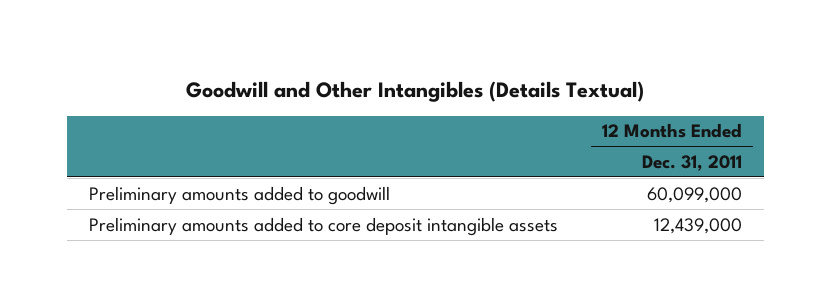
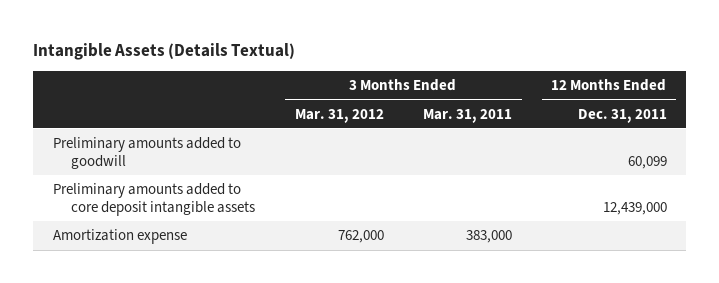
- Goodwill and Other Intangibles (Details Textual)
+ Intangible Assets (Details Textual)
- | 12 Months Ended Dec. 31, 2011
+ | 3 Months Ended Mar. 31, 2012 | 3 Months Ended Mar. 31, 2011 | 12 Months Ended Dec. 31, 2011
- Preliminary amounts added to goodwill | 60,099,000
+ Preliminary amounts added to goodwill | | | 60,099
+ Amortization expense | 762,000 | 383,000 |

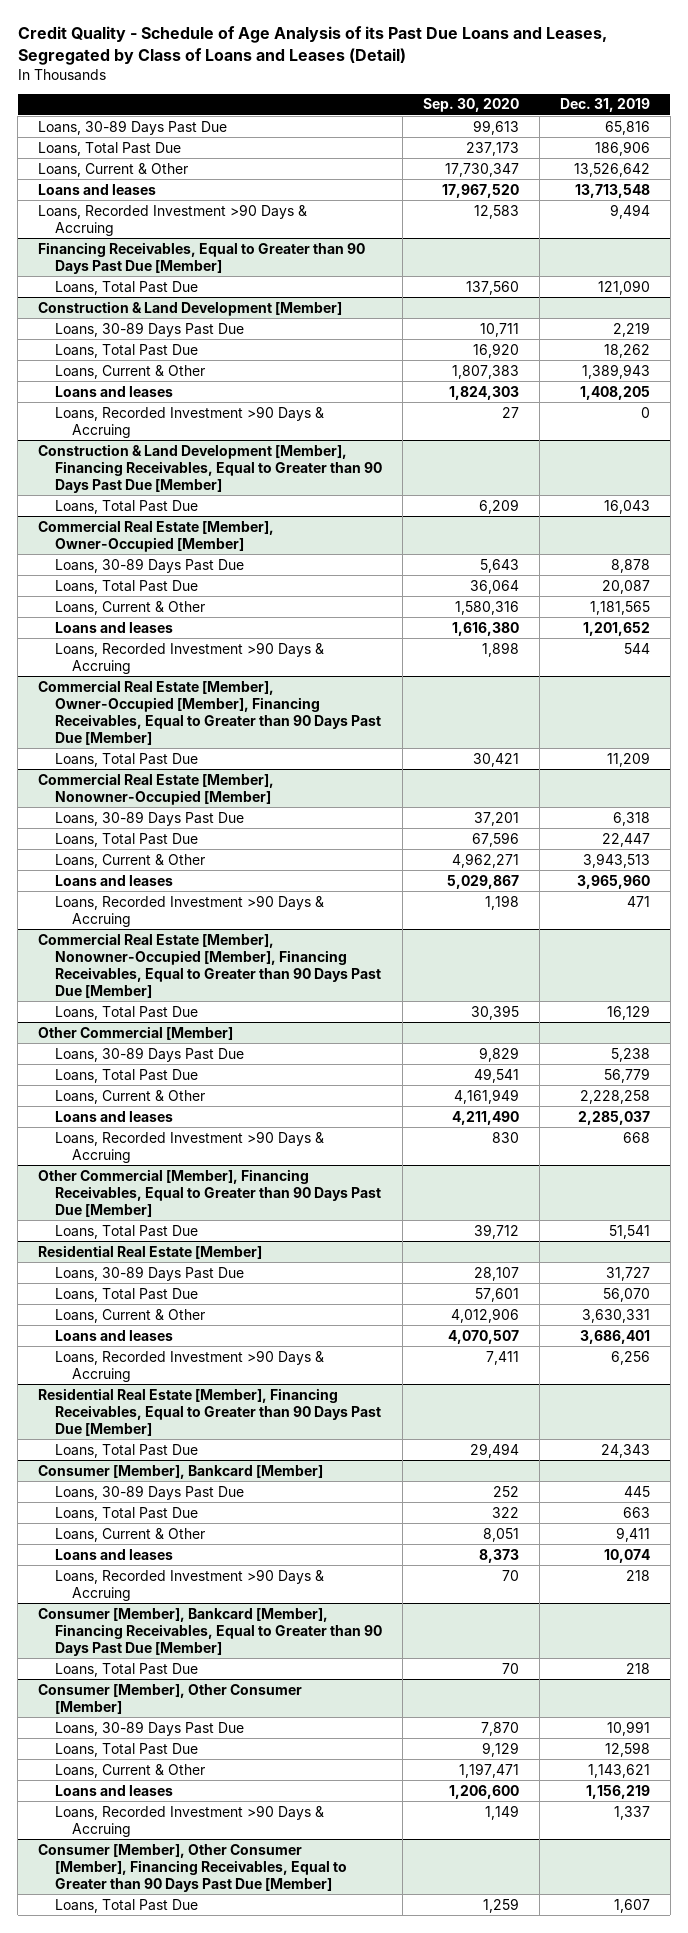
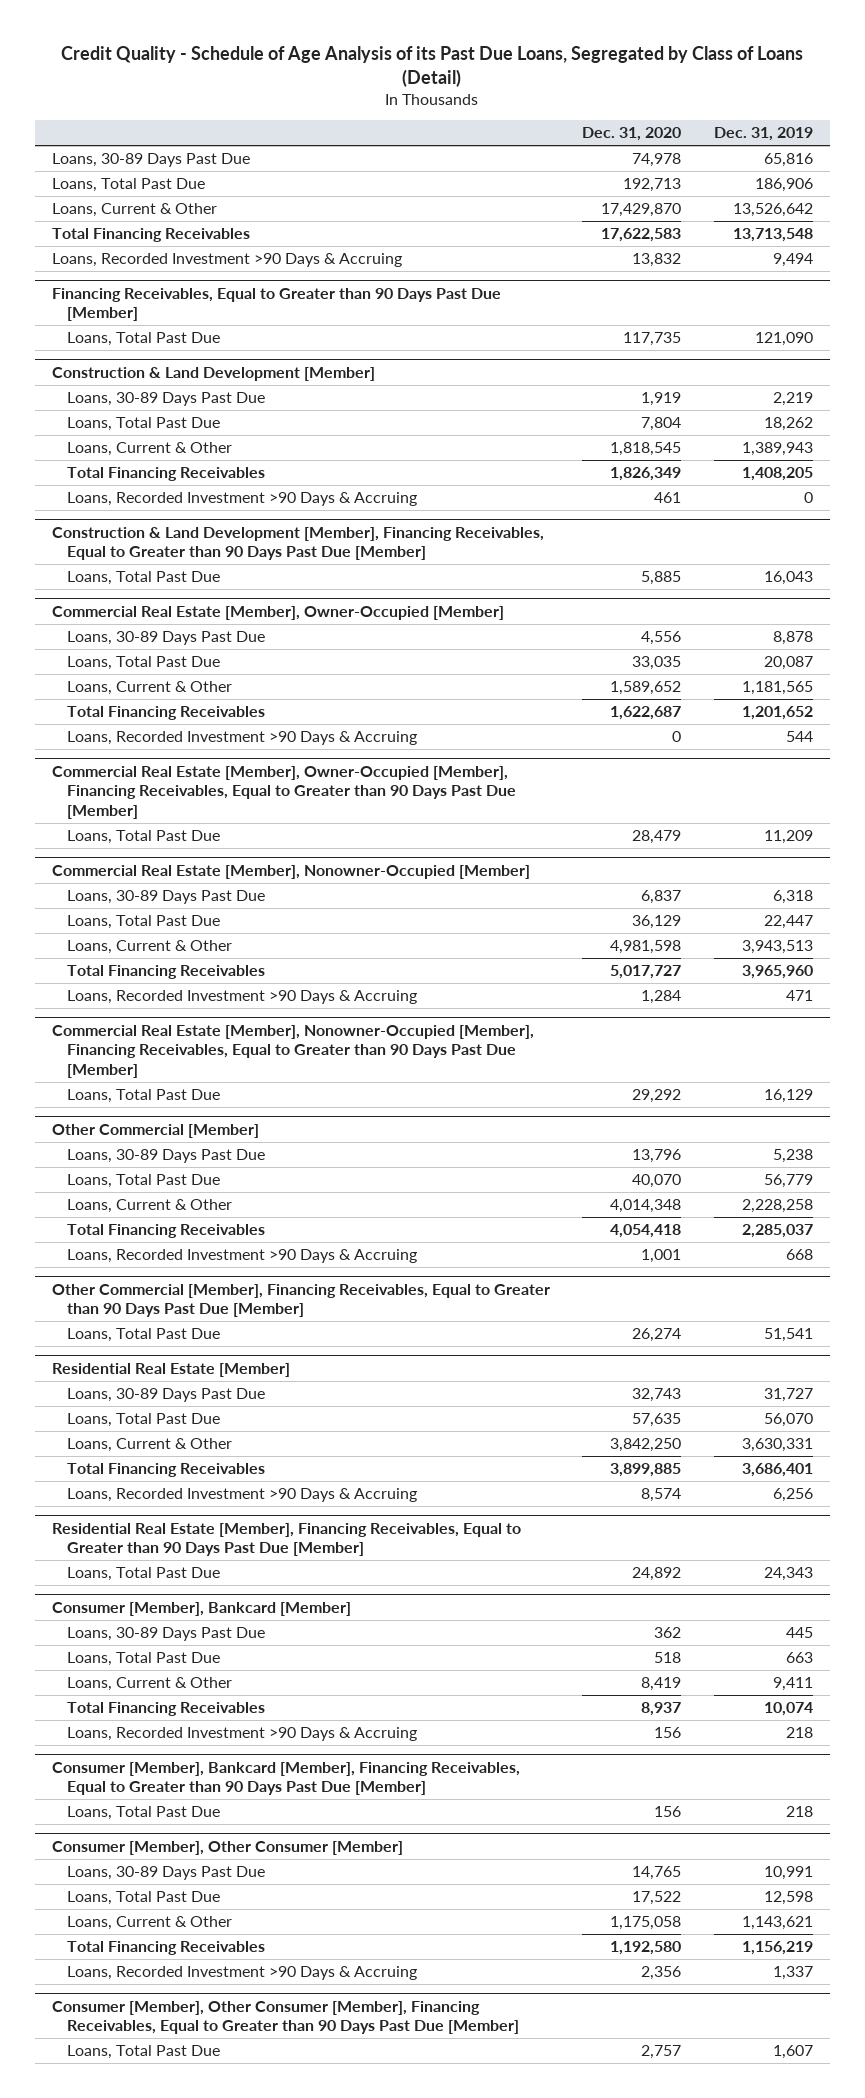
- Credit Quality - Schedule of Age Analysis of its Past Due Loans and Leases, Segregated by Class of Loans and Leases (Detail)
+ Credit Quality - Schedule of Age Analysis of its Past Due Loans, Segregated by Class of Loans (Detail)
- | Sep. 30, 2020 | Dec. 31, 2019
+ | Dec. 31, 2020 | Dec. 31, 2019
- Loans and leases | 17,967,520 | 13,713,548
+ Total Financing Receivables | 17,622,583 | 13,713,548
@ Construction & Land Development [Member]
- Loans and leases | 1,824,303 | 1,408,205
+ Total Financing Receivables | 1,826,349 | 1,408,205
@ Commercial Real Estate [Member], Owner-Occupied [Member]
- Loans and leases | 1,616,380 | 1,201,652
+ Total Financing Receivables | 1,622,687 | 1,201,652
@ Commercial Real Estate [Member], Nonowner-Occupied [Member]
- Loans and leases | 5,029,867 | 3,965,960
+ Total Financing Receivables | 5,017,727 | 3,965,960
@ Other Commercial [Member]
- Loans and leases | 4,211,490 | 2,285,037
+ Total Financing Receivables | 4,054,418 | 2,285,037
@ Residential Real Estate [Member]
- Loans and leases | 4,070,507 | 3,686,401
+ Total Financing Receivables | 3,899,885 | 3,686,401
@ Consumer [Member], Bankcard [Member]
- Loans and leases | 8,373 | 10,074
+ Total Financing Receivables | 8,937 | 10,074
@ Consumer [Member], Other Consumer [Member]
- Loans and leases | 1,206,600 | 1,156,219
+ Total Financing Receivables | 1,192,580 | 1,156,219

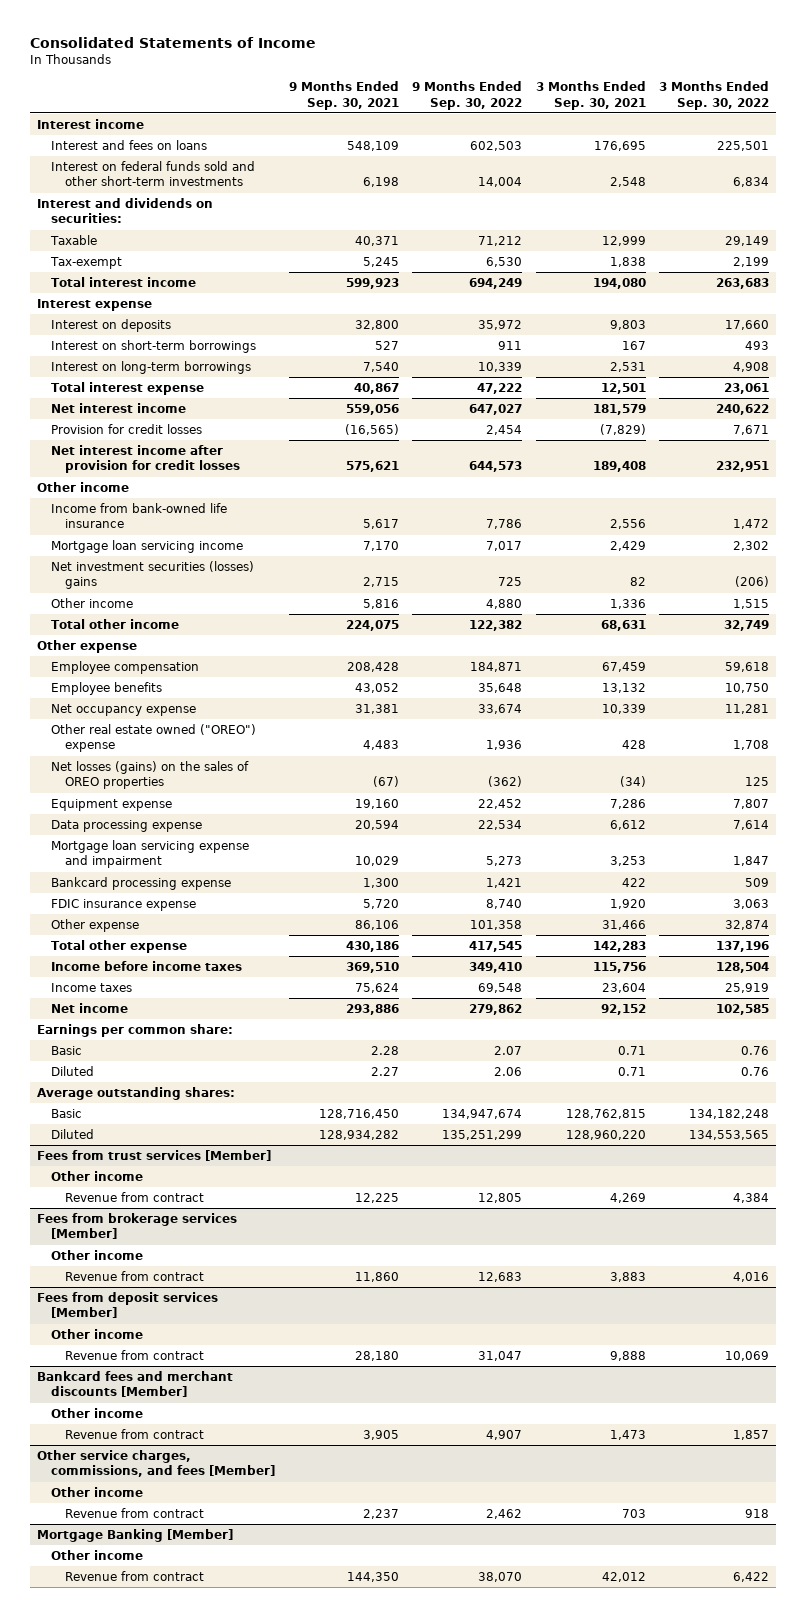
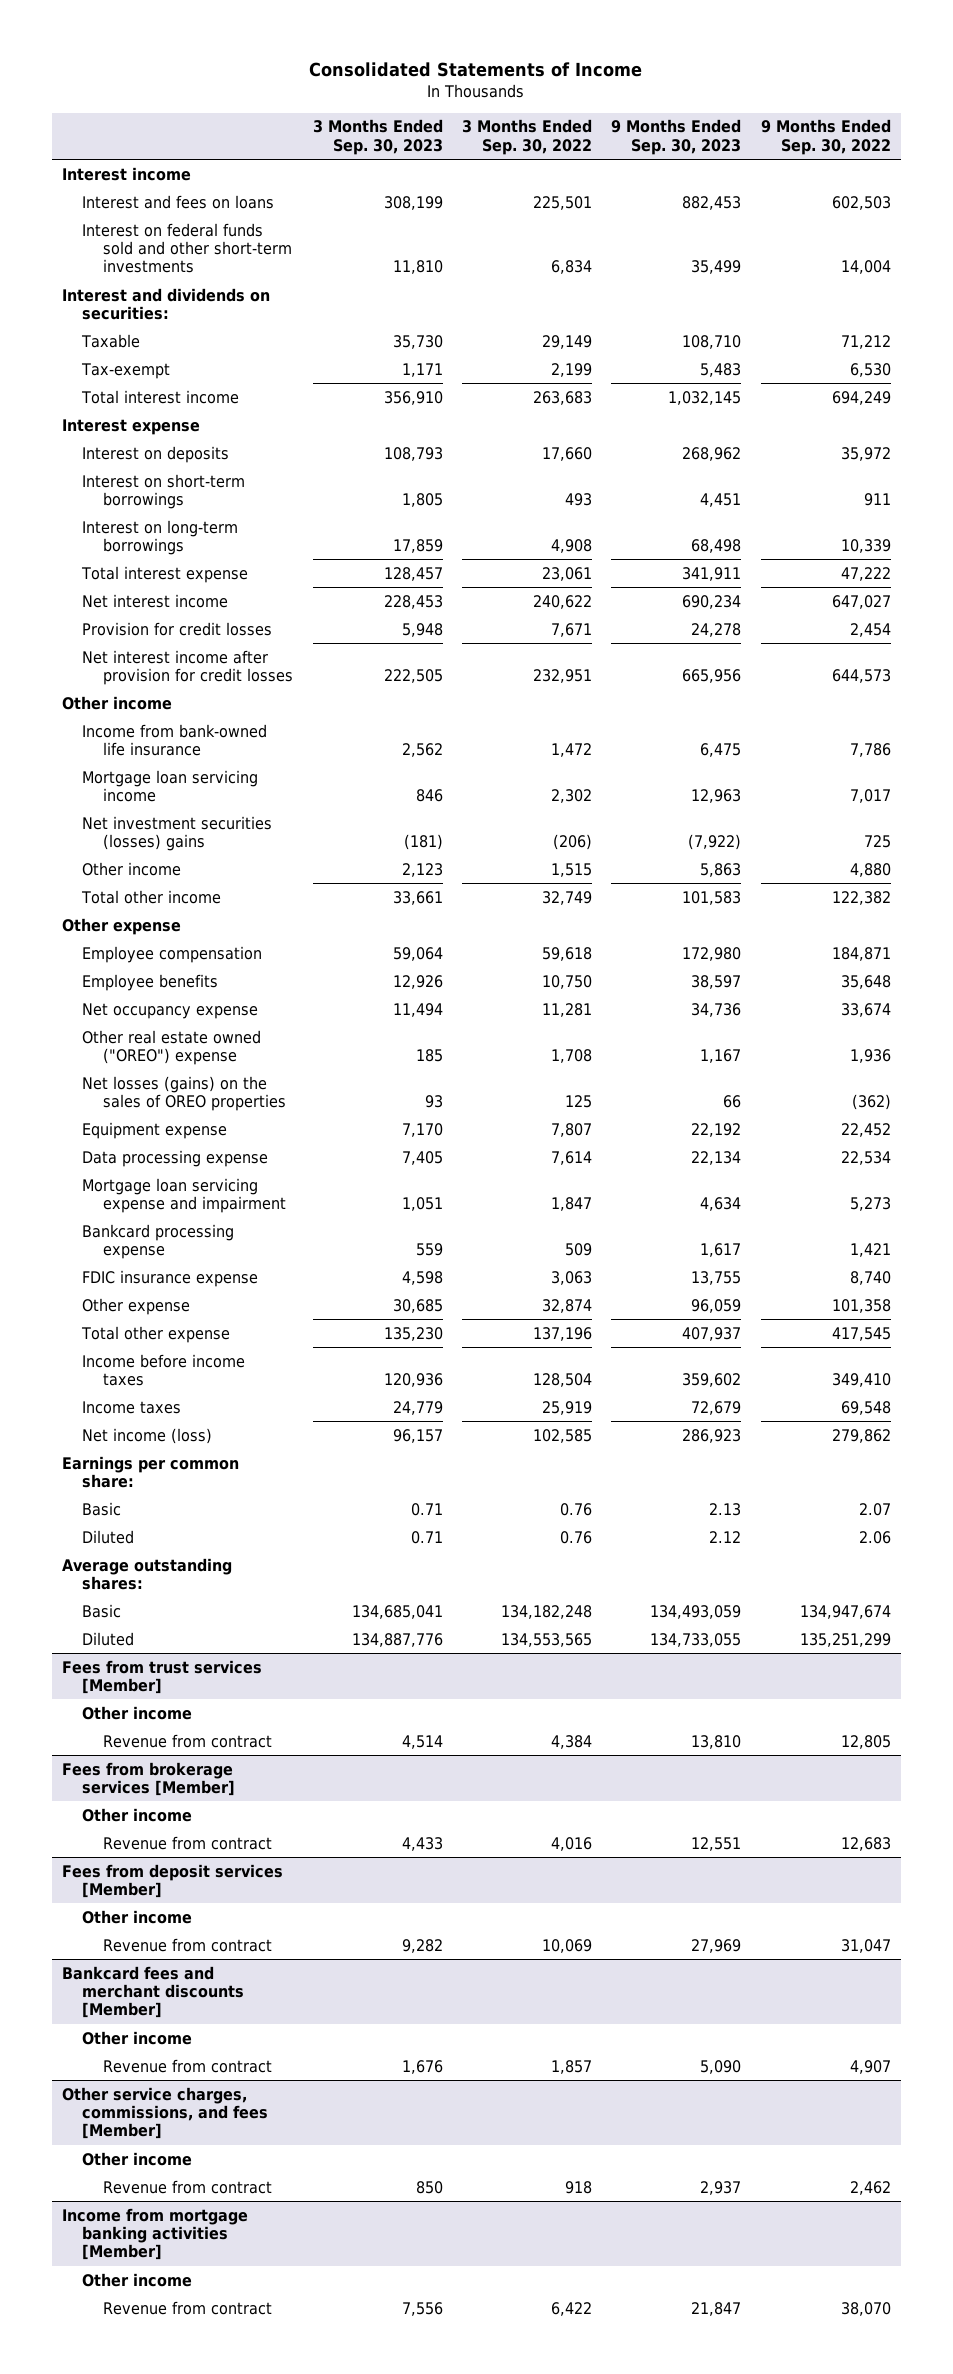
- | 9 Months Ended Sep. 30, 2021 | 9 Months Ended Sep. 30, 2022 | 3 Months Ended Sep. 30, 2021 | 3 Months Ended Sep. 30, 2022
+ | 3 Months Ended Sep. 30, 2023 | 3 Months Ended Sep. 30, 2022 | 9 Months Ended Sep. 30, 2023 | 9 Months Ended Sep. 30, 2022
- Net income | 293,886 | 279,862 | 92,152 | 102,585
+ Net income (loss) | 96,157 | 102,585 | 286,923 | 279,862
- Mortgage Banking [Member]
+ Income from mortgage banking activities [Member]

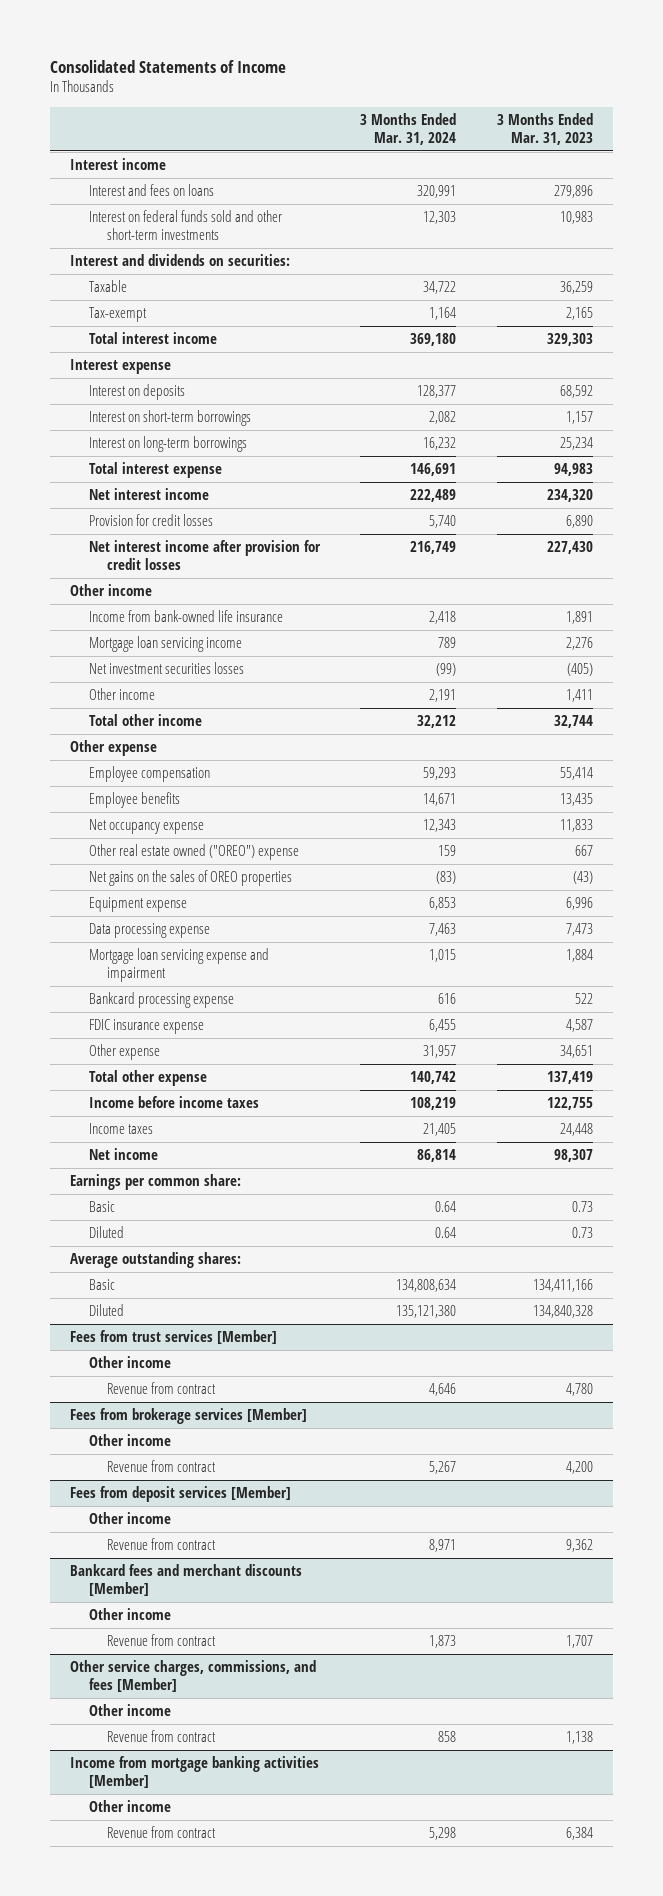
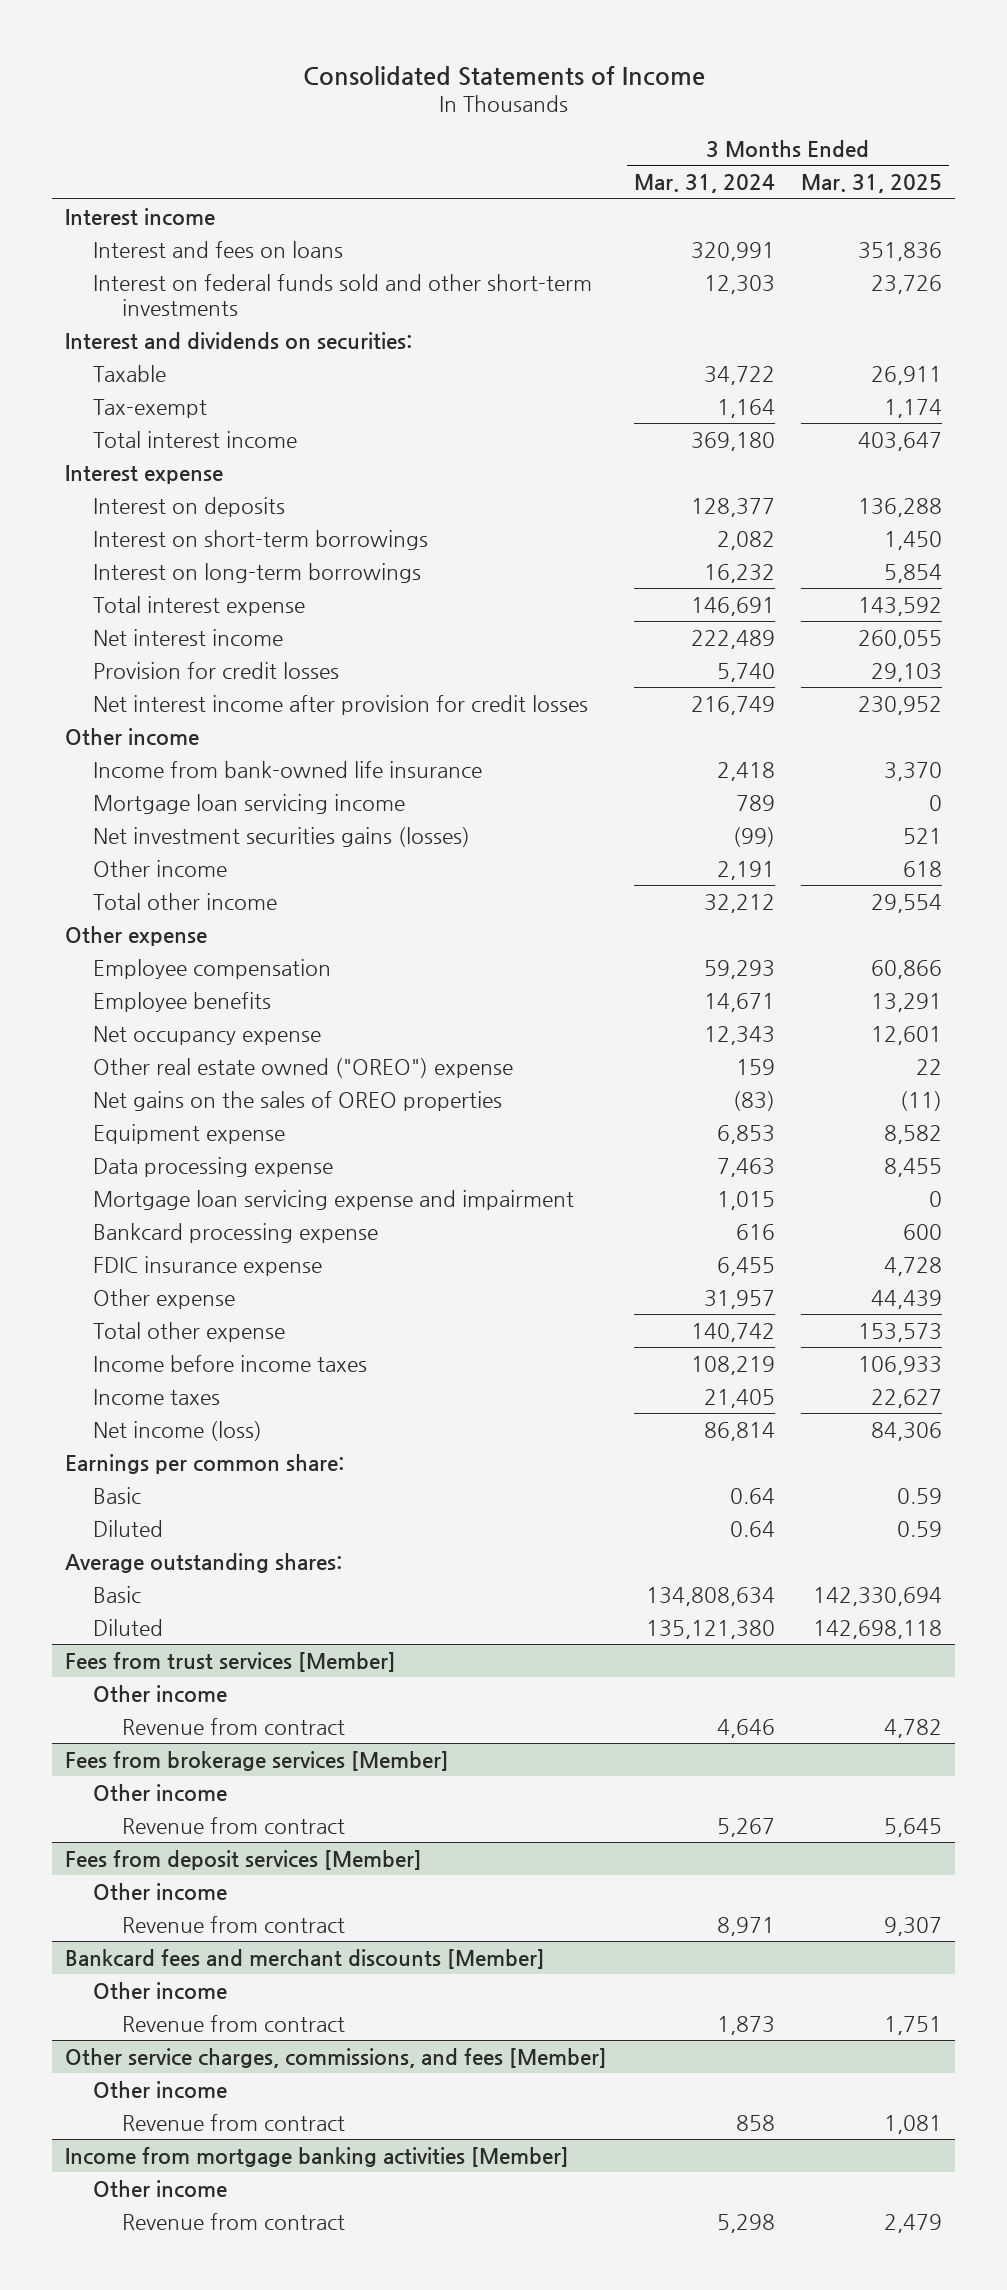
- | 3 Months Ended Mar. 31, 2024 | 3 Months Ended Mar. 31, 2023
+ | 3 Months Ended Mar. 31, 2024 | 3 Months Ended Mar. 31, 2025
- Net investment securities losses | (99) | (405)
+ Net investment securities gains (losses) | (99) | 521
- Net income | 86,814 | 98,307
+ Net income (loss) | 86,814 | 84,306

